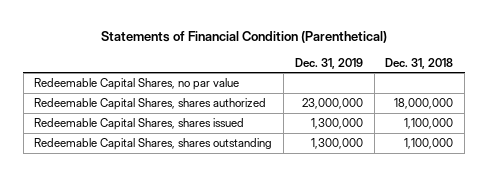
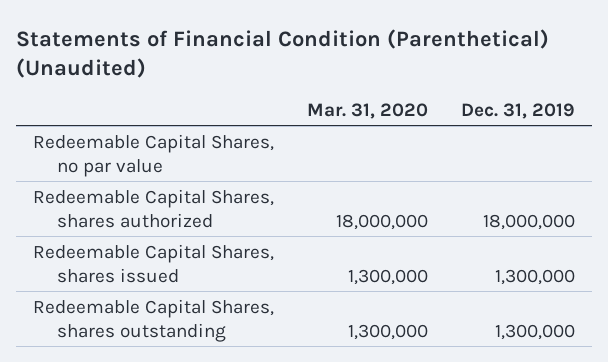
- Statements of Financial Condition (Parenthetical)
+ Statements of Financial Condition (Parenthetical) (Unaudited)
- | Dec. 31, 2019 | Dec. 31, 2018
+ | Mar. 31, 2020 | Dec. 31, 2019
- Redeemable Capital Shares, shares authorized | 23,000,000 | 18,000,000
+ Redeemable Capital Shares, shares authorized | 18,000,000 | 18,000,000

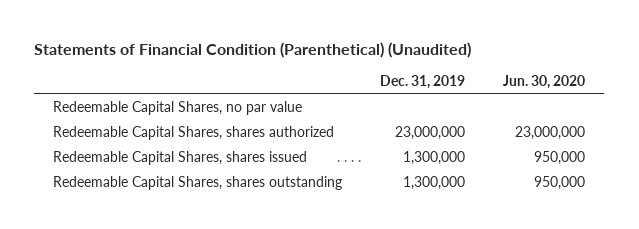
- | Mar. 31, 2020 | Dec. 31, 2019
+ | Dec. 31, 2019 | Jun. 30, 2020
- Redeemable Capital Shares, shares authorized | 18,000,000 | 18,000,000
+ Redeemable Capital Shares, shares authorized | 23,000,000 | 23,000,000

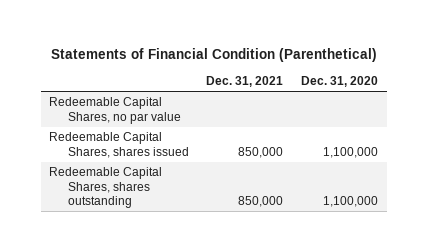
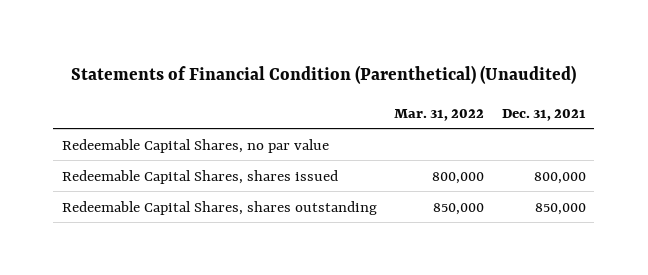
- Statements of Financial Condition (Parenthetical)
+ Statements of Financial Condition (Parenthetical) (Unaudited)
- | Dec. 31, 2021 | Dec. 31, 2020
+ | Mar. 31, 2022 | Dec. 31, 2021
- Redeemable Capital Shares, shares issued | 850,000 | 1,100,000
+ Redeemable Capital Shares, shares issued | 800,000 | 800,000

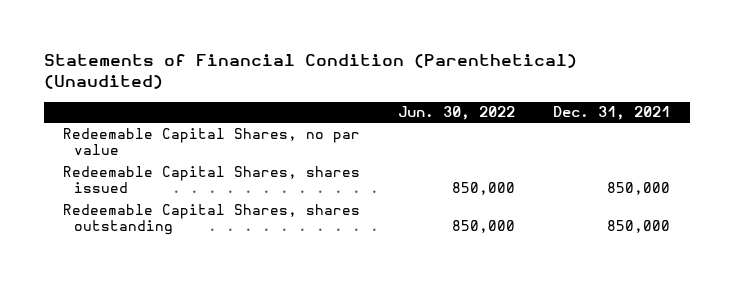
- | Mar. 31, 2022 | Dec. 31, 2021
+ | Jun. 30, 2022 | Dec. 31, 2021
- Redeemable Capital Shares, shares issued | 800,000 | 800,000
+ Redeemable Capital Shares, shares issued | 850,000 | 850,000

